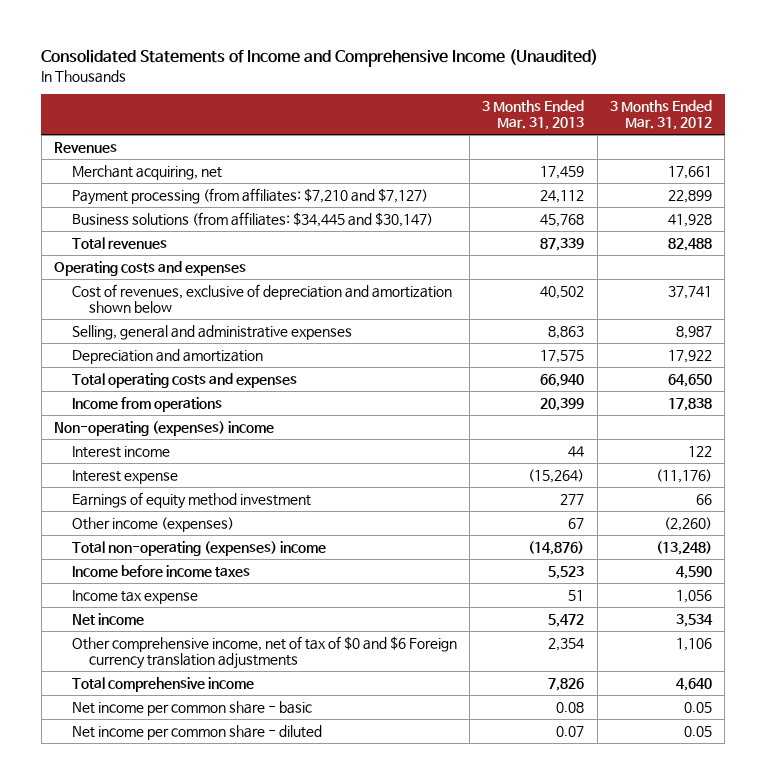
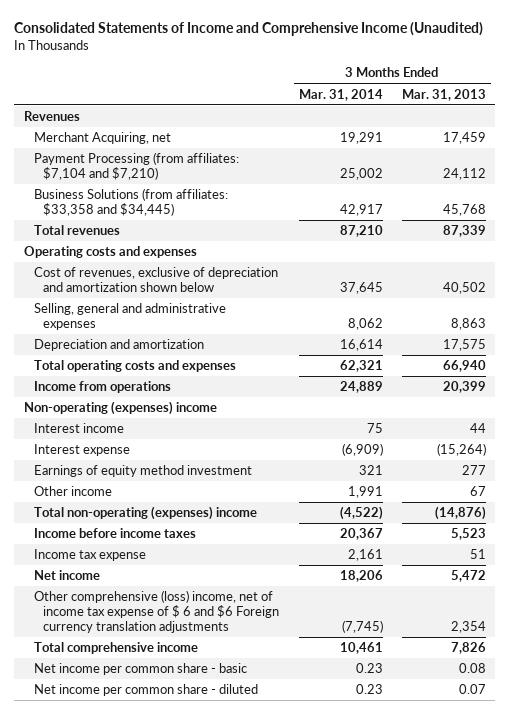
- | 3 Months Ended Mar. 31, 2013 | 3 Months Ended Mar. 31, 2012
+ | 3 Months Ended Mar. 31, 2014 | 3 Months Ended Mar. 31, 2013
- Merchant acquiring, net | 17,459 | 17,661
- Payment processing (from affiliates: $7,210 and $7,127) | 24,112 | 22,899
- Business solutions (from affiliates: $34,445 and $30,147) | 45,768 | 41,928
+ Merchant Acquiring, net | 19,291 | 17,459
+ Payment Processing (from affiliates: $7,104 and $7,210) | 25,002 | 24,112
+ Business Solutions (from affiliates: $33,358 and $34,445) | 42,917 | 45,768
- Other income (expenses) | 67 | (2,260)
+ Other income | 1,991 | 67
- Other comprehensive income, net of tax of $0 and $6 Foreign currency translation adjustments | 2,354 | 1,106
+ Other comprehensive (loss) income, net of income tax expense of $ 6 and $6 Foreign currency translation adjustments | (7,745) | 2,354

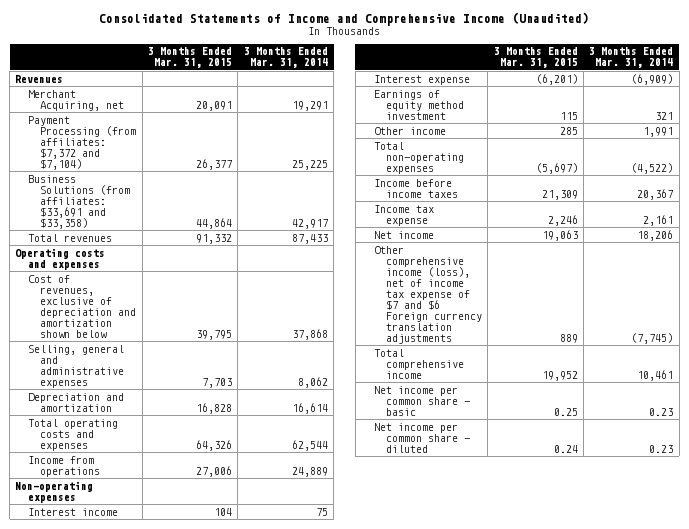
- | 3 Months Ended Mar. 31, 2014 | 3 Months Ended Mar. 31, 2013
+ | 3 Months Ended Mar. 31, 2015 | 3 Months Ended Mar. 31, 2014
- Payment Processing (from affiliates: $7,104 and $7,210) | 25,002 | 24,112
- Business Solutions (from affiliates: $33,358 and $34,445) | 42,917 | 45,768
- Total revenues | 87,210 | 87,339
+ Payment Processing (from affiliates: $7,372 and $7,104) | 26,377 | 25,225
+ Business Solutions (from affiliates: $33,691 and $33,358) | 44,864 | 42,917
+ Total revenues | 91,332 | 87,433
- Cost of revenues, exclusive of depreciation and amortization shown below | 37,645 | 40,502
+ Cost of revenues, exclusive of depreciation and amortization shown below | 39,795 | 37,868
- Total operating costs and expenses | 62,321 | 66,940
+ Total operating costs and expenses | 64,326 | 62,544
- Non-operating (expenses) income
+ Non-operating expenses
- Total non-operating (expenses) income | (4,522) | (14,876)
+ Total non-operating expenses | (5,697) | (4,522)
- Other comprehensive (loss) income, net of income tax expense of $ 6 and $6 Foreign currency translation adjustments | (7,745) | 2,354
+ Other comprehensive income (loss), net of income tax expense of $7 and $6 Foreign currency translation adjustments | 889 | (7,745)

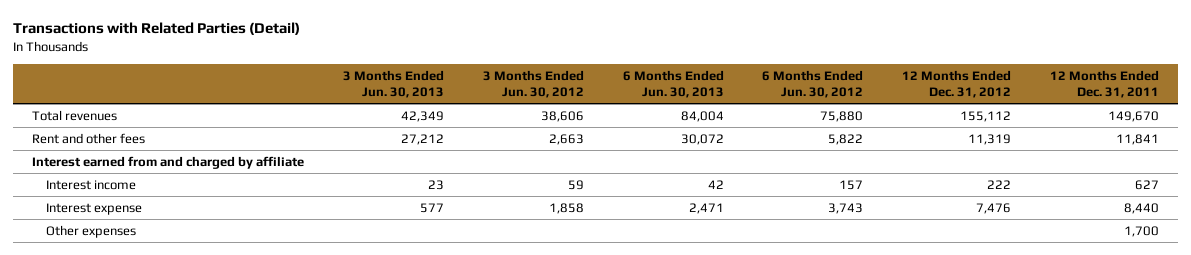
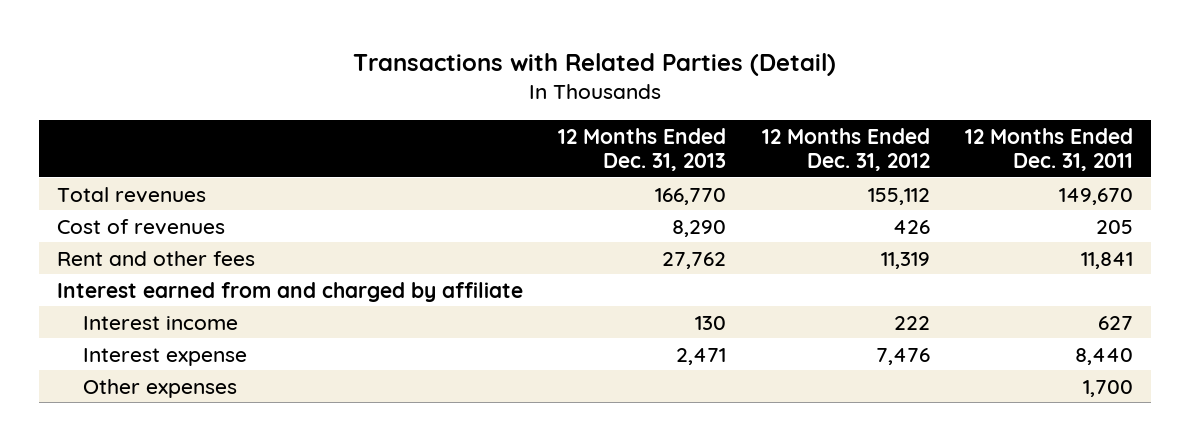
- | 3 Months Ended Jun. 30, 2013 | 3 Months Ended Jun. 30, 2012 | 6 Months Ended Jun. 30, 2013 | 6 Months Ended Jun. 30, 2012 | 12 Months Ended Dec. 31, 2012 | 12 Months Ended Dec. 31, 2011
+ | 12 Months Ended Dec. 31, 2013 | 12 Months Ended Dec. 31, 2012 | 12 Months Ended Dec. 31, 2011
+ Cost of revenues | 8,290 | 426 | 205

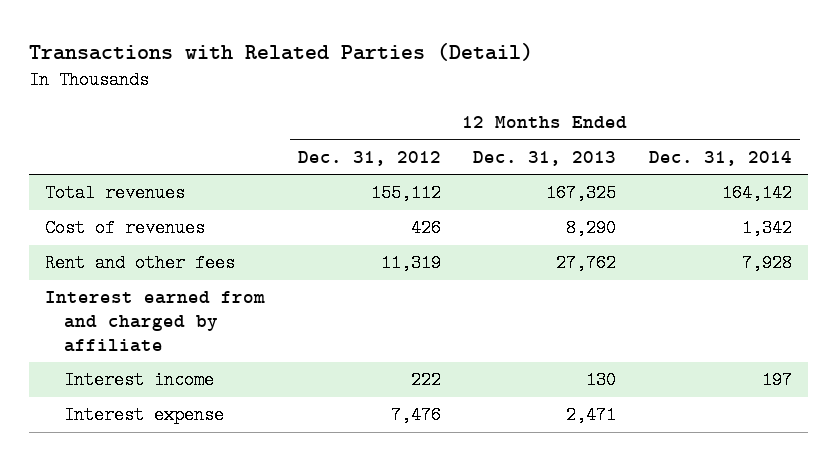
- | 12 Months Ended Dec. 31, 2013 | 12 Months Ended Dec. 31, 2012 | 12 Months Ended Dec. 31, 2011
+ | 12 Months Ended Dec. 31, 2012 | 12 Months Ended Dec. 31, 2013 | 12 Months Ended Dec. 31, 2014
- Total revenues | 166,770 | 155,112 | 149,670
+ Total revenues | 155,112 | 167,325 | 164,142
- Other expenses | | | 1,700

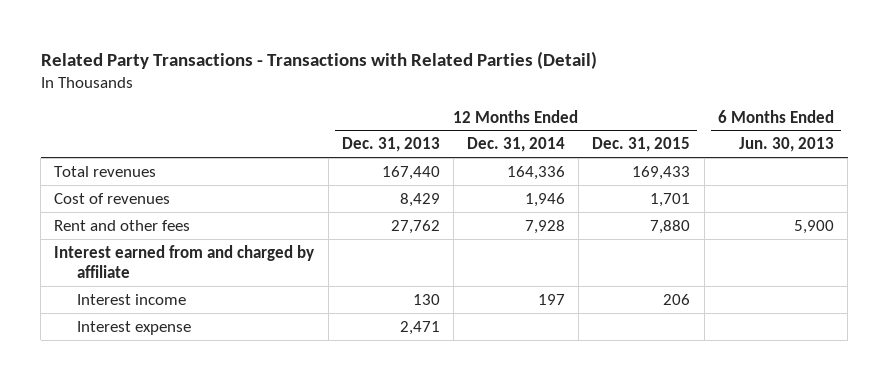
- Transactions with Related Parties (Detail)
+ Related Party Transactions - Transactions with Related Parties (Detail)
- | 12 Months Ended Dec. 31, 2012 | 12 Months Ended Dec. 31, 2013 | 12 Months Ended Dec. 31, 2014
+ | 12 Months Ended Dec. 31, 2013 | 12 Months Ended Dec. 31, 2014 | 12 Months Ended Dec. 31, 2015 | 6 Months Ended Jun. 30, 2013
- Total revenues | 155,112 | 167,325 | 164,142
- Cost of revenues | 426 | 8,290 | 1,342
+ Total revenues | 167,440 | 164,336 | 169,433 |
+ Cost of revenues | 8,429 | 1,946 | 1,701 |

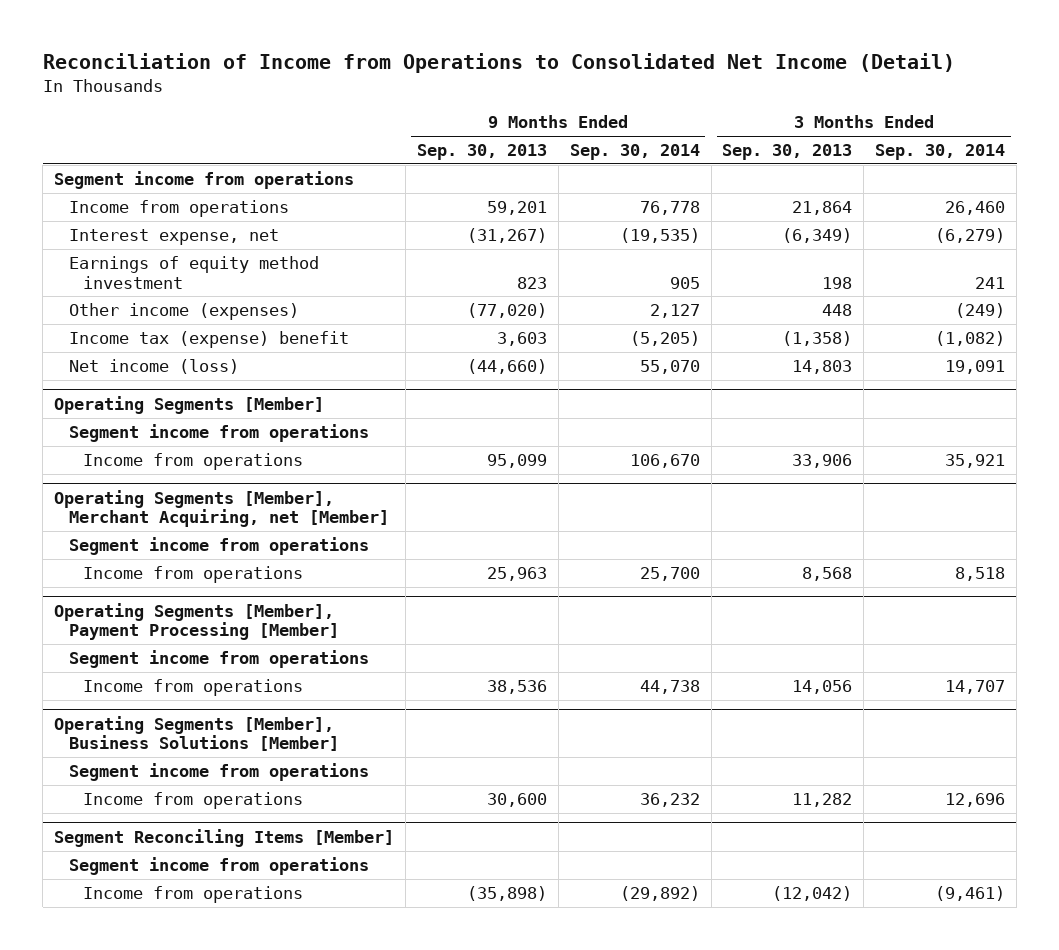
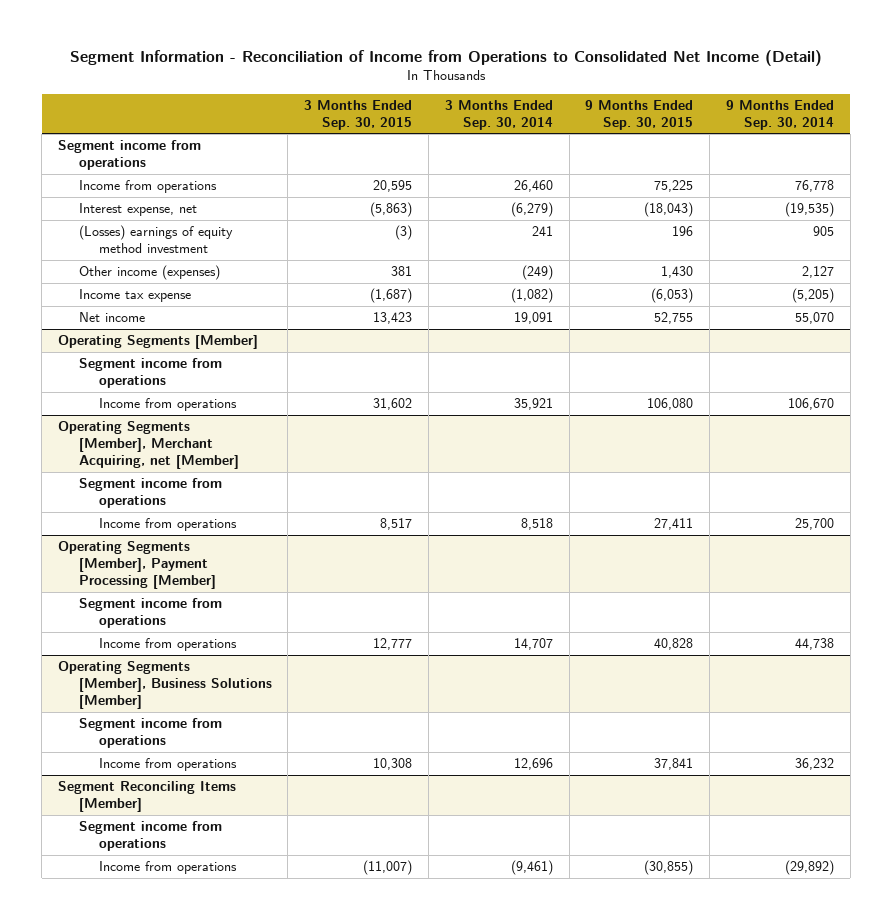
- Reconciliation of Income from Operations to Consolidated Net Income (Detail)
+ Segment Information - Reconciliation of Income from Operations to Consolidated Net Income (Detail)
- | 9 Months Ended Sep. 30, 2013 | 9 Months Ended Sep. 30, 2014 | 3 Months Ended Sep. 30, 2013 | 3 Months Ended Sep. 30, 2014
+ | 3 Months Ended Sep. 30, 2015 | 3 Months Ended Sep. 30, 2014 | 9 Months Ended Sep. 30, 2015 | 9 Months Ended Sep. 30, 2014
- Earnings of equity method investment | 823 | 905 | 198 | 241
+ (Losses) earnings of equity method investment | (3) | 241 | 196 | 905
- Income tax (expense) benefit | 3,603 | (5,205) | (1,358) | (1,082)
- Net income (loss) | (44,660) | 55,070 | 14,803 | 19,091
+ Income tax expense | (1,687) | (1,082) | (6,053) | (5,205)
+ Net income | 13,423 | 19,091 | 52,755 | 55,070

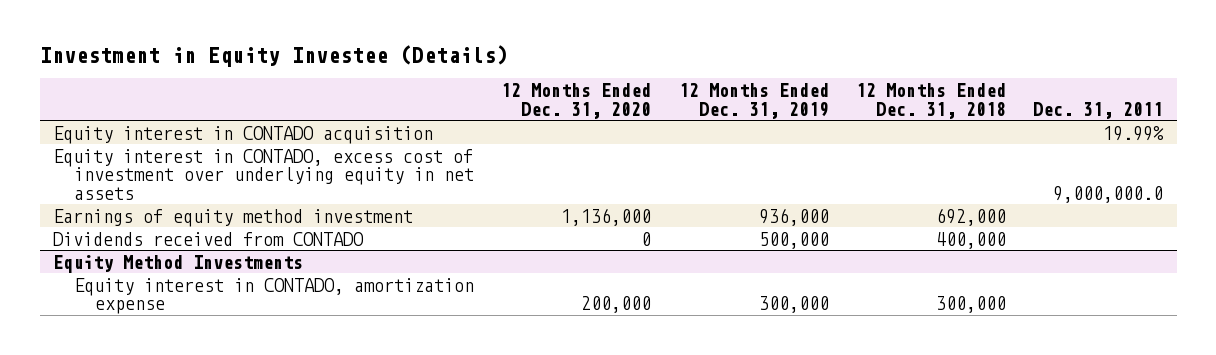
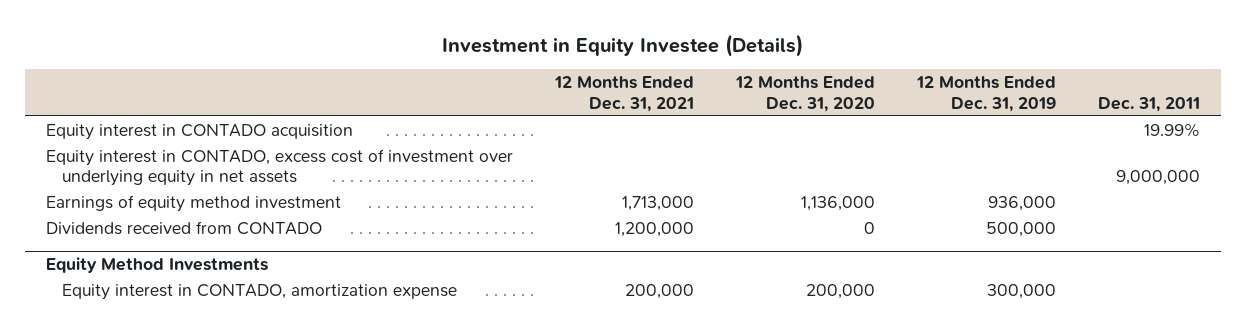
- | 12 Months Ended Dec. 31, 2020 | 12 Months Ended Dec. 31, 2019 | 12 Months Ended Dec. 31, 2018 | Dec. 31, 2011
+ | 12 Months Ended Dec. 31, 2021 | 12 Months Ended Dec. 31, 2020 | 12 Months Ended Dec. 31, 2019 | Dec. 31, 2011
- Equity interest in CONTADO, excess cost of investment over underlying equity in net assets | | | | 9,000,000.0
+ Equity interest in CONTADO, excess cost of investment over underlying equity in net assets | | | | 9,000,000

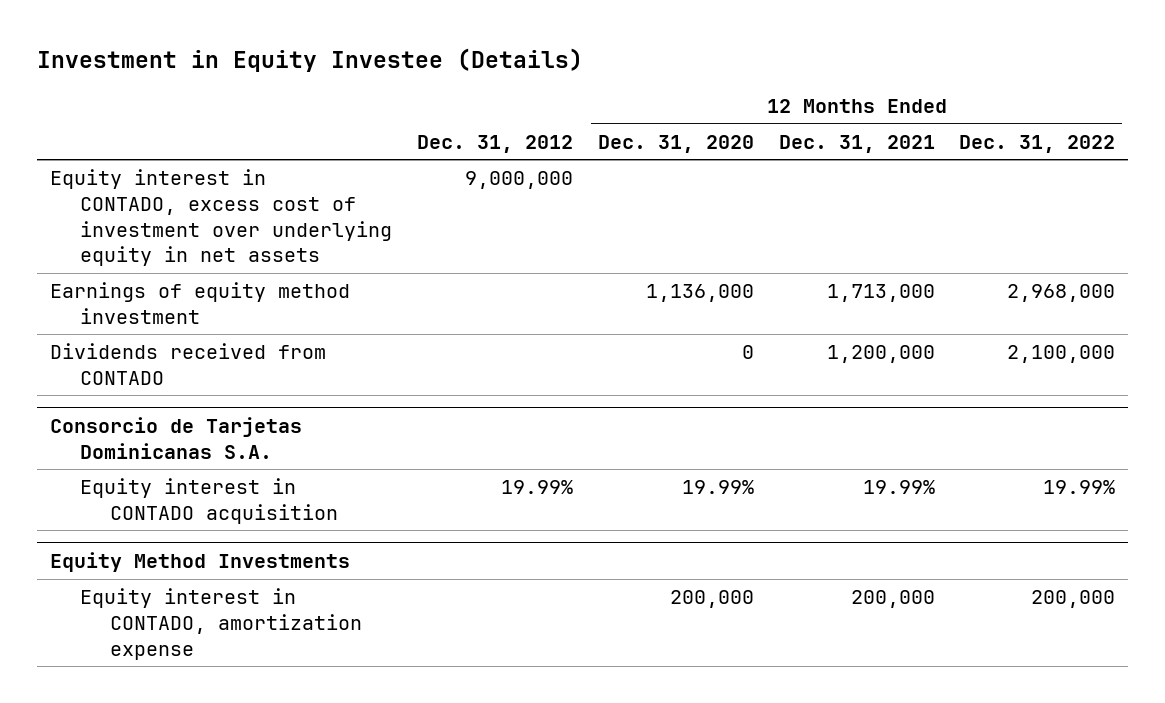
- | 12 Months Ended Dec. 31, 2021 | 12 Months Ended Dec. 31, 2020 | 12 Months Ended Dec. 31, 2019 | Dec. 31, 2011
+ | Dec. 31, 2012 | 12 Months Ended Dec. 31, 2020 | 12 Months Ended Dec. 31, 2021 | 12 Months Ended Dec. 31, 2022
- Equity interest in CONTADO acquisition | | | | 19.99%
+ Consorcio de Tarjetas Dominicanas S.A.
+ Equity interest in CONTADO acquisition | 19.99% | 19.99% | 19.99% | 19.99%

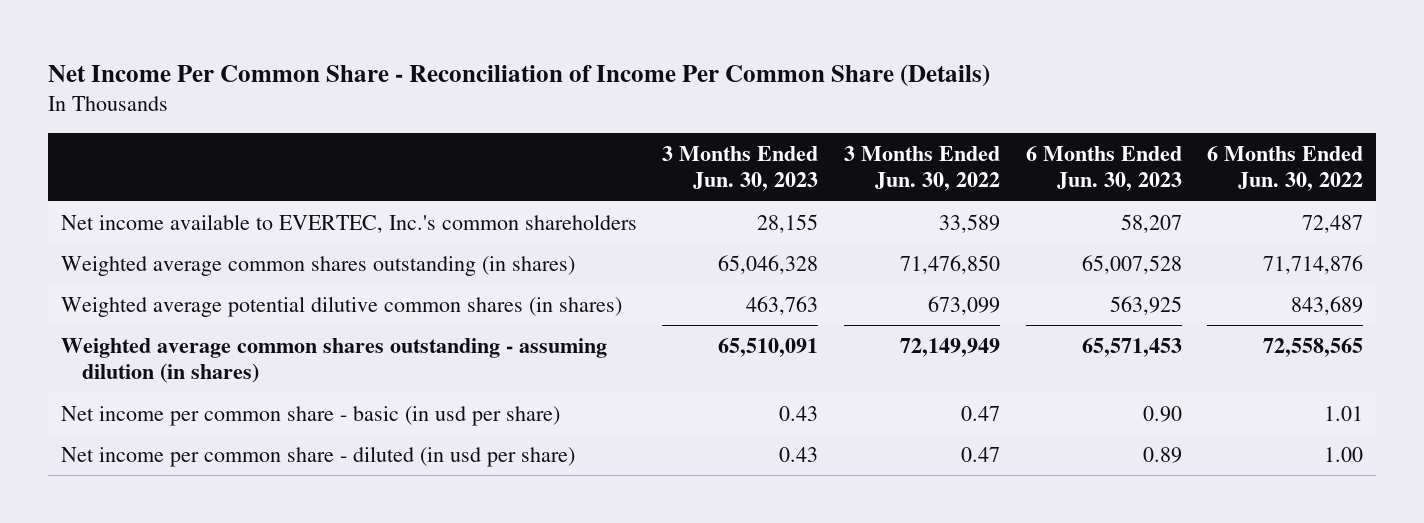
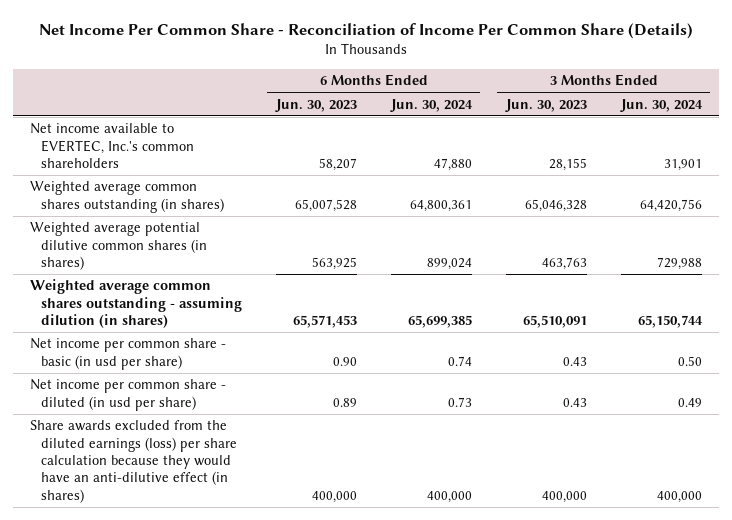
- | 3 Months Ended Jun. 30, 2023 | 3 Months Ended Jun. 30, 2022 | 6 Months Ended Jun. 30, 2023 | 6 Months Ended Jun. 30, 2022
+ | 6 Months Ended Jun. 30, 2023 | 6 Months Ended Jun. 30, 2024 | 3 Months Ended Jun. 30, 2023 | 3 Months Ended Jun. 30, 2024
+ Share awards excluded from the diluted earnings (loss) per share calculation because they would have an anti-dilutive effect (in shares) | 400,000 | 400,000 | 400,000 | 400,000

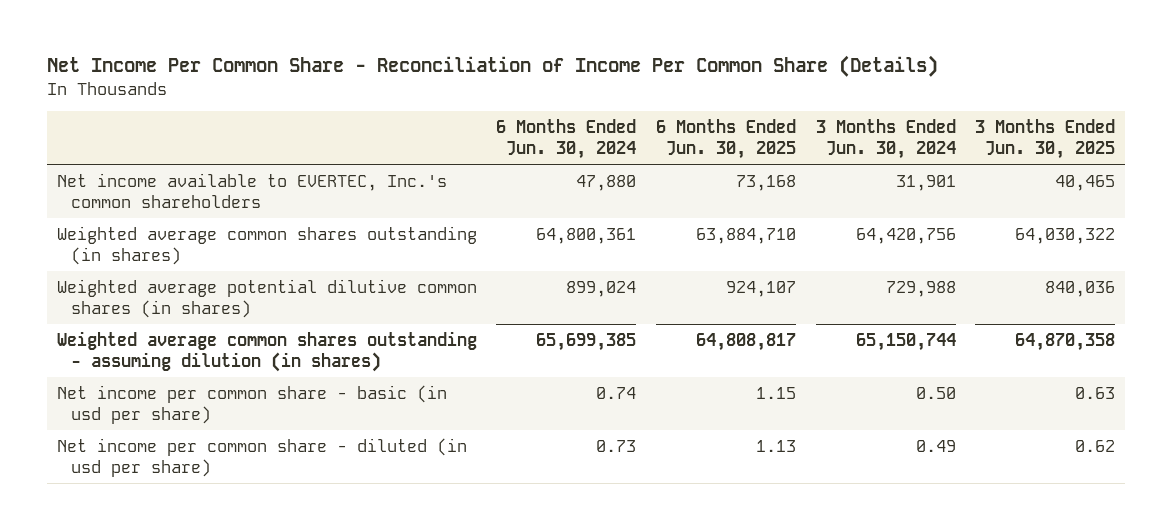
- | 6 Months Ended Jun. 30, 2023 | 6 Months Ended Jun. 30, 2024 | 3 Months Ended Jun. 30, 2023 | 3 Months Ended Jun. 30, 2024
+ | 6 Months Ended Jun. 30, 2024 | 6 Months Ended Jun. 30, 2025 | 3 Months Ended Jun. 30, 2024 | 3 Months Ended Jun. 30, 2025
- Share awards excluded from the diluted earnings (loss) per share calculation because they would have an anti-dilutive effect (in shares) | 400,000 | 400,000 | 400,000 | 400,000

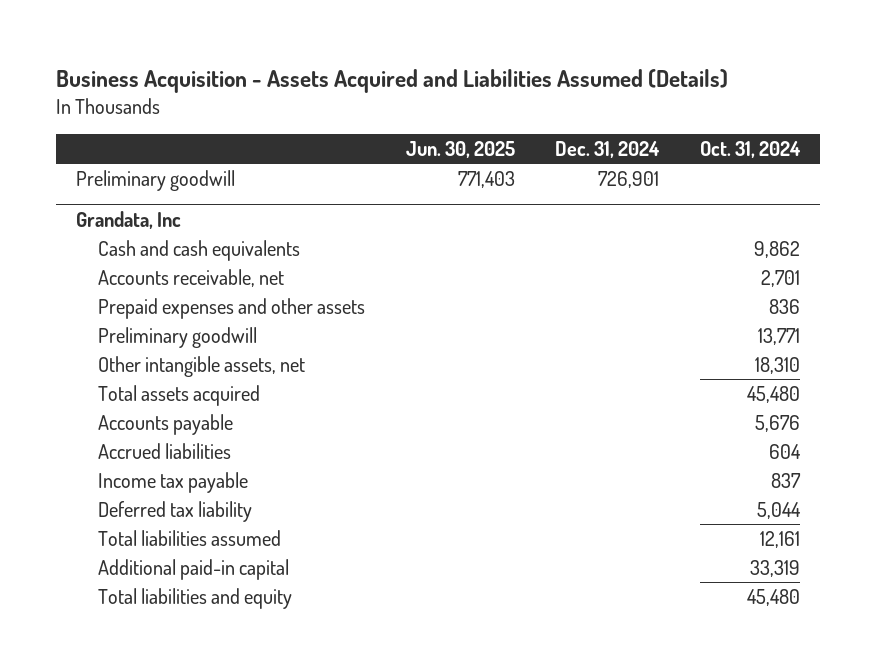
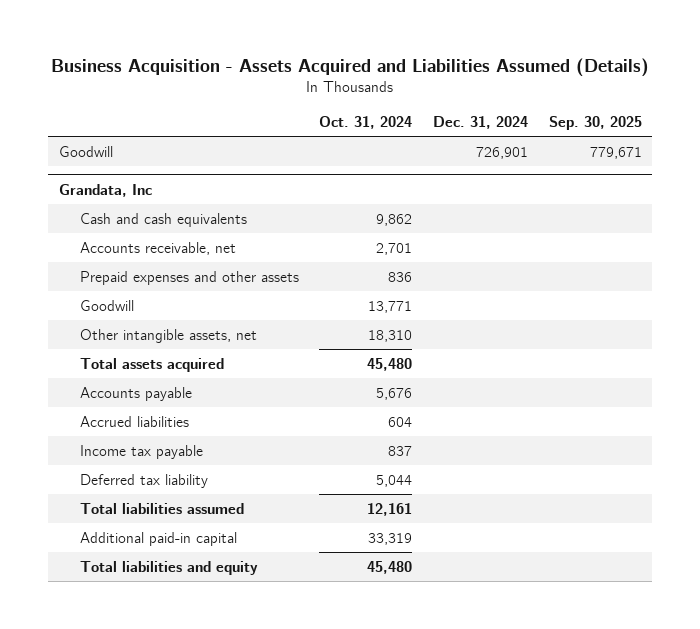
- | Jun. 30, 2025 | Dec. 31, 2024 | Oct. 31, 2024
+ | Oct. 31, 2024 | Dec. 31, 2024 | Sep. 30, 2025
- Preliminary goodwill | 771,403 | 726,901 |
+ Goodwill | | 726,901 | 779,671
@ Grandata, Inc
- Preliminary goodwill | | | 13,771
+ Goodwill | 13,771 | |

